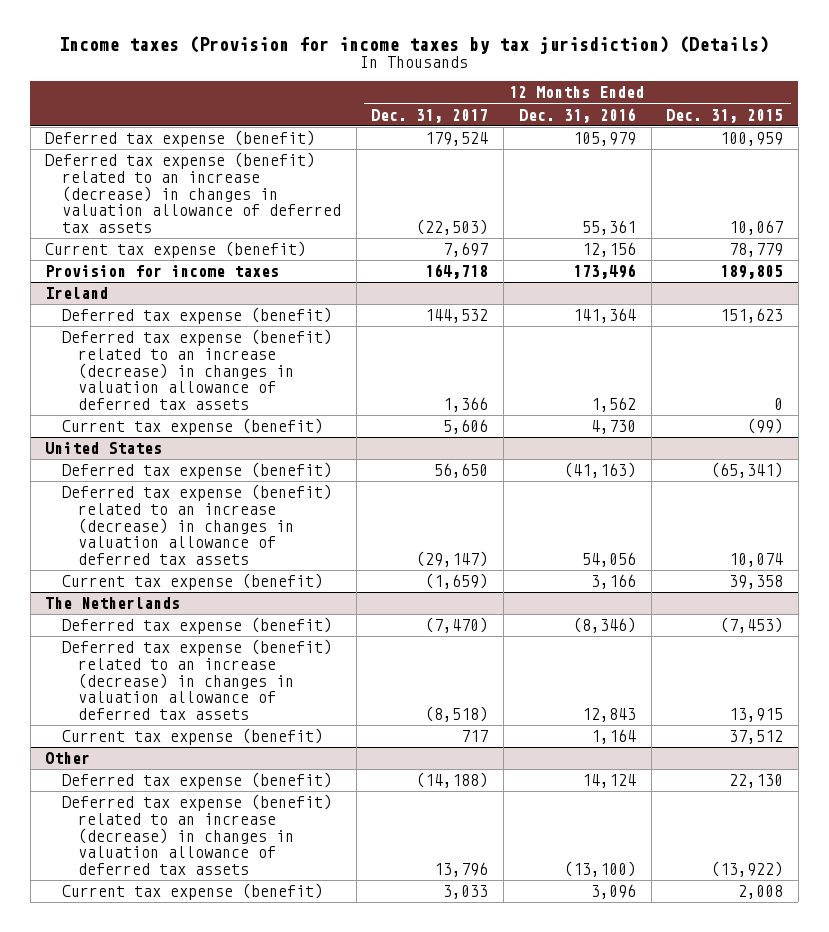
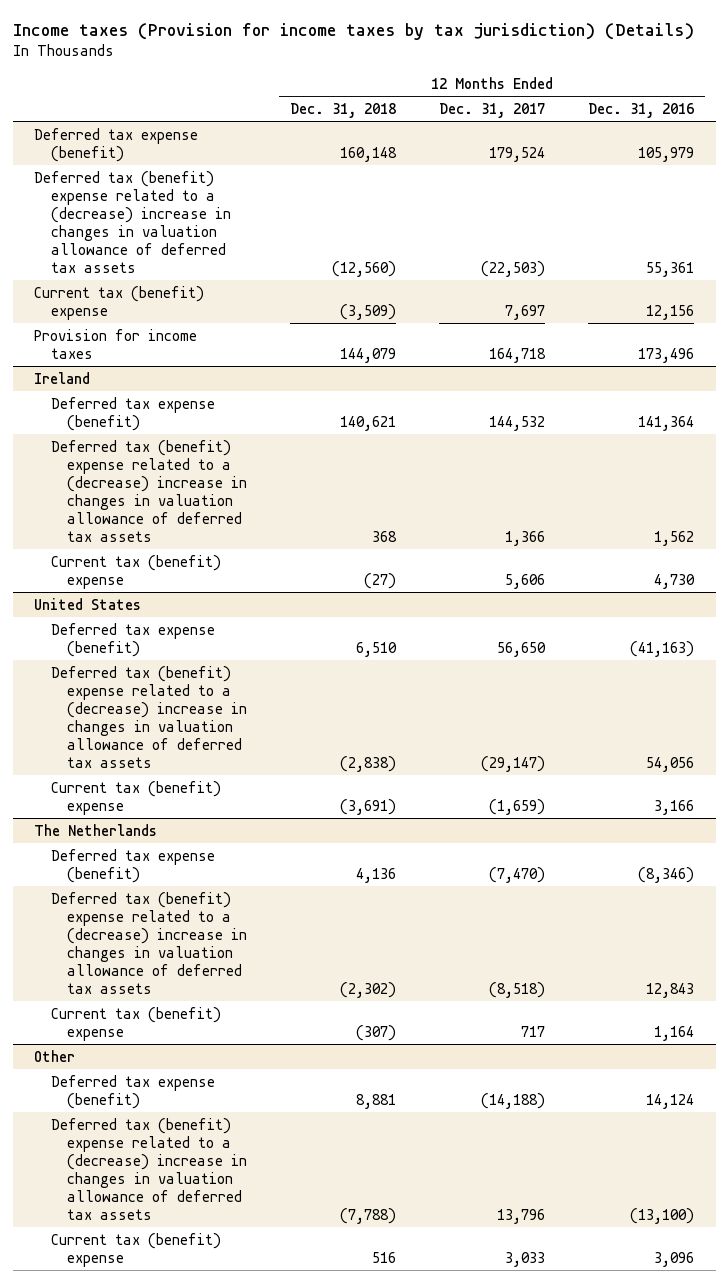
- | 12 Months Ended Dec. 31, 2017 | 12 Months Ended Dec. 31, 2016 | 12 Months Ended Dec. 31, 2015
+ | 12 Months Ended Dec. 31, 2018 | 12 Months Ended Dec. 31, 2017 | 12 Months Ended Dec. 31, 2016
- Deferred tax expense (benefit) related to an increase (decrease) in changes in valuation allowance of deferred tax assets | (22,503) | 55,361 | 10,067
- Current tax expense (benefit) | 7,697 | 12,156 | 78,779
+ Deferred tax (benefit) expense related to a (decrease) increase in changes in valuation allowance of deferred tax assets | (12,560) | (22,503) | 55,361
+ Current tax (benefit) expense | (3,509) | 7,697 | 12,156
@ Ireland
- Deferred tax expense (benefit) related to an increase (decrease) in changes in valuation allowance of deferred tax assets | 1,366 | 1,562 | 0
- Current tax expense (benefit) | 5,606 | 4,730 | (99)
+ Deferred tax (benefit) expense related to a (decrease) increase in changes in valuation allowance of deferred tax assets | 368 | 1,366 | 1,562
+ Current tax (benefit) expense | (27) | 5,606 | 4,730
@ United States
- Deferred tax expense (benefit) related to an increase (decrease) in changes in valuation allowance of deferred tax assets | (29,147) | 54,056 | 10,074
- Current tax expense (benefit) | (1,659) | 3,166 | 39,358
+ Deferred tax (benefit) expense related to a (decrease) increase in changes in valuation allowance of deferred tax assets | (2,838) | (29,147) | 54,056
+ Current tax (benefit) expense | (3,691) | (1,659) | 3,166
@ The Netherlands
- Deferred tax expense (benefit) related to an increase (decrease) in changes in valuation allowance of deferred tax assets | (8,518) | 12,843 | 13,915
- Current tax expense (benefit) | 717 | 1,164 | 37,512
+ Deferred tax (benefit) expense related to a (decrease) increase in changes in valuation allowance of deferred tax assets | (2,302) | (8,518) | 12,843
+ Current tax (benefit) expense | (307) | 717 | 1,164
@ Other
- Deferred tax expense (benefit) related to an increase (decrease) in changes in valuation allowance of deferred tax assets | 13,796 | (13,100) | (13,922)
- Current tax expense (benefit) | 3,033 | 3,096 | 2,008
+ Deferred tax (benefit) expense related to a (decrease) increase in changes in valuation allowance of deferred tax assets | (7,788) | 13,796 | (13,100)
+ Current tax (benefit) expense | 516 | 3,033 | 3,096

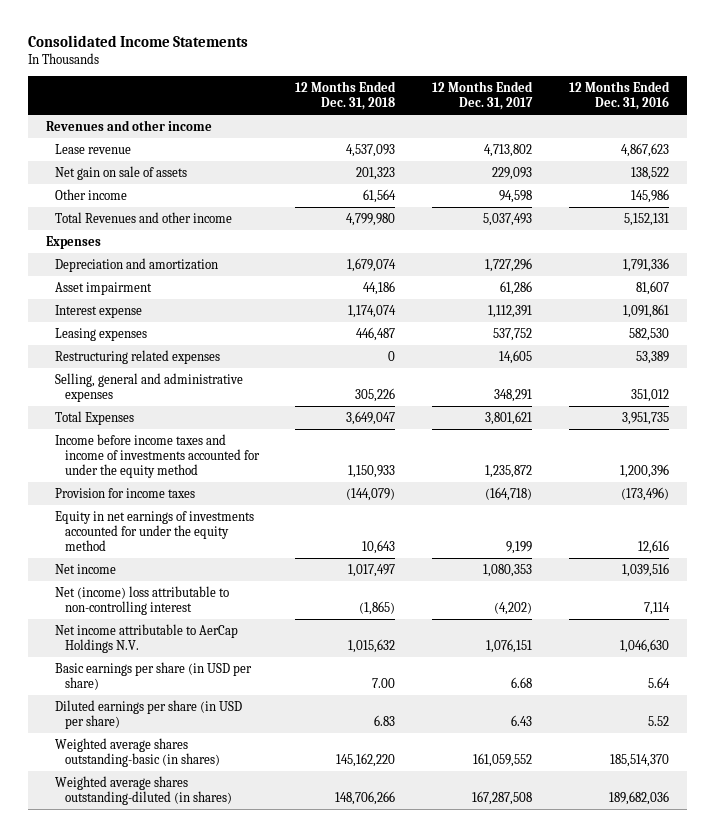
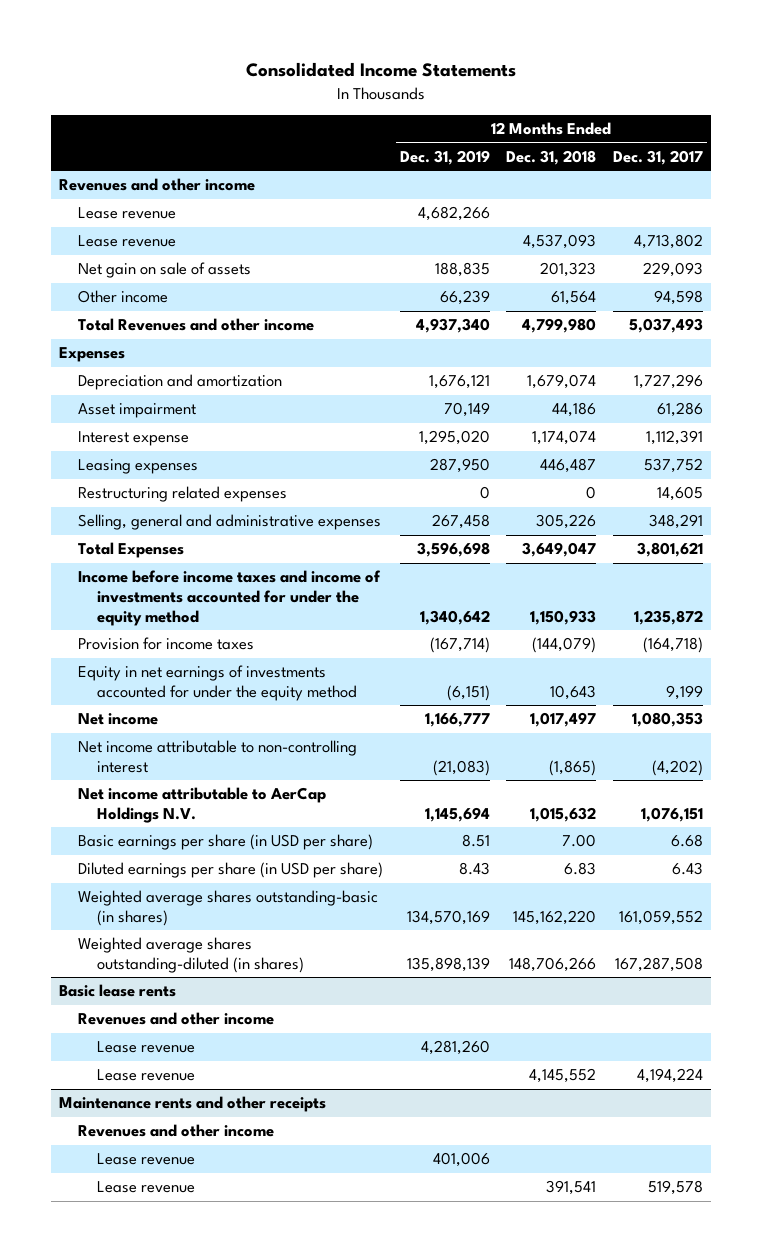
- | 12 Months Ended Dec. 31, 2018 | 12 Months Ended Dec. 31, 2017 | 12 Months Ended Dec. 31, 2016
+ | 12 Months Ended Dec. 31, 2019 | 12 Months Ended Dec. 31, 2018 | 12 Months Ended Dec. 31, 2017
+ Lease revenue | 4,682,266 | |
- Net (income) loss attributable to non-controlling interest | (1,865) | (4,202) | 7,114
+ Net income attributable to non-controlling interest | (21,083) | (1,865) | (4,202)
+ Basic lease rents
+ Revenues and other income
+ Lease revenue | 4,281,260 | |
+ Lease revenue | | 4,145,552 | 4,194,224
+ Maintenance rents and other receipts
+ Revenues and other income
+ Lease revenue | 401,006 | |
+ Lease revenue | | 391,541 | 519,578

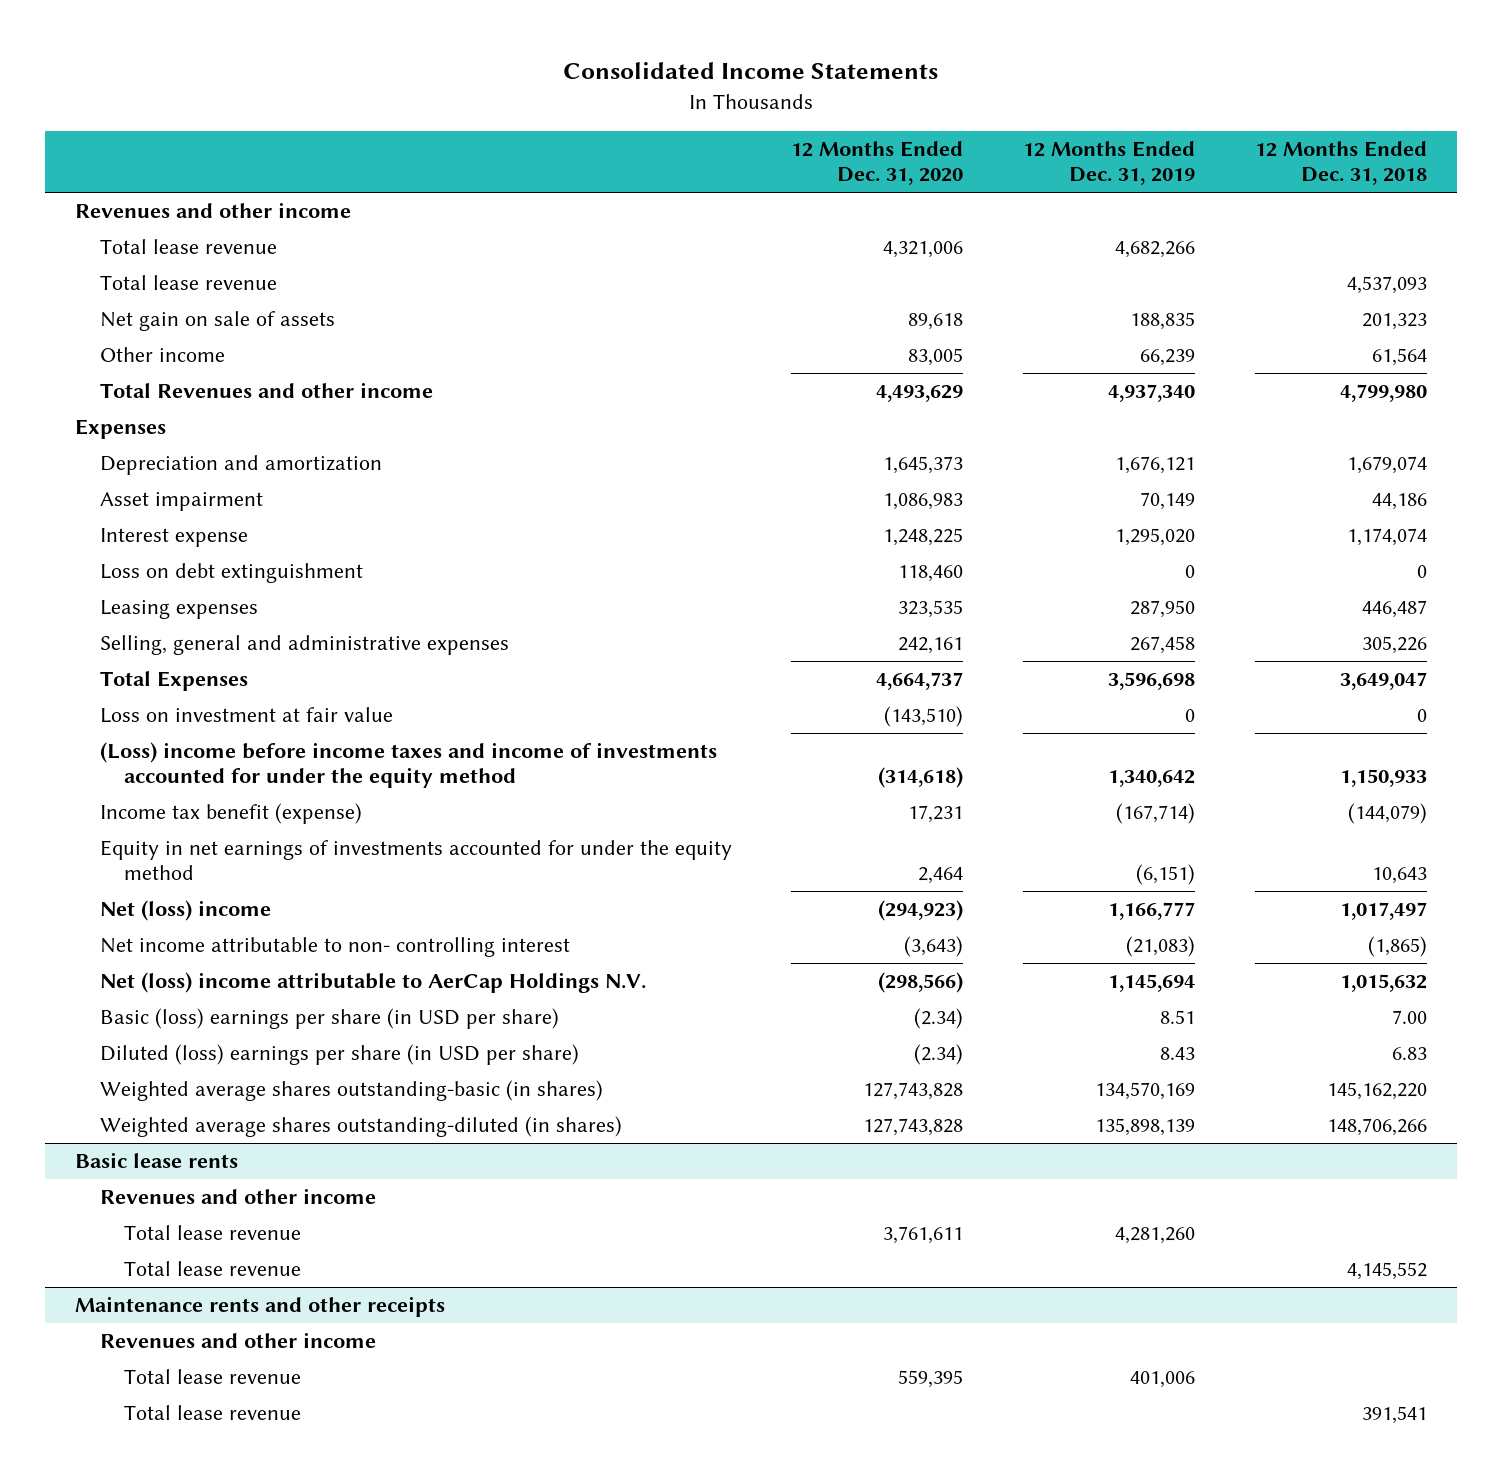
- | 12 Months Ended Dec. 31, 2019 | 12 Months Ended Dec. 31, 2018 | 12 Months Ended Dec. 31, 2017
+ | 12 Months Ended Dec. 31, 2020 | 12 Months Ended Dec. 31, 2019 | 12 Months Ended Dec. 31, 2018
- Lease revenue | 4,682,266 | |
- Lease revenue | | 4,537,093 | 4,713,802
+ Total lease revenue | 4,321,006 | 4,682,266 |
+ Total lease revenue | | | 4,537,093
+ Loss on debt extinguishment | 118,460 | 0 | 0
- Restructuring related expenses | 0 | 0 | 14,605
- Income before income taxes and income of investments accounted for under the equity method | 1,340,642 | 1,150,933 | 1,235,872
- Provision for income taxes | (167,714) | (144,079) | (164,718)
+ Loss on investment at fair value | (143,510) | 0 | 0
+ (Loss) income before income taxes and income of investments accounted for under the equity method | (314,618) | 1,340,642 | 1,150,933
+ Income tax benefit (expense) | 17,231 | (167,714) | (144,079)
- Net income | 1,166,777 | 1,017,497 | 1,080,353
- Net income attributable to non-controlling interest | (21,083) | (1,865) | (4,202)
- Net income attributable to AerCap Holdings N.V. | 1,145,694 | 1,015,632 | 1,076,151
- Basic earnings per share (in USD per share) | 8.51 | 7.00 | 6.68
- Diluted earnings per share (in USD per share) | 8.43 | 6.83 | 6.43
+ Net (loss) income | (294,923) | 1,166,777 | 1,017,497
+ Net income attributable to non- controlling interest | (3,643) | (21,083) | (1,865)
+ Net (loss) income attributable to AerCap Holdings N.V. | (298,566) | 1,145,694 | 1,015,632
+ Basic (loss) earnings per share (in USD per share) | (2.34) | 8.51 | 7.00
+ Diluted (loss) earnings per share (in USD per share) | (2.34) | 8.43 | 6.83
@ Basic lease rents
- Lease revenue | 4,281,260 | |
- Lease revenue | | 4,145,552 | 4,194,224
+ Total lease revenue | 3,761,611 | 4,281,260 |
+ Total lease revenue | | | 4,145,552
@ Maintenance rents and other receipts
- Lease revenue | 401,006 | |
- Lease revenue | | 391,541 | 519,578
+ Total lease revenue | 559,395 | 401,006 |
+ Total lease revenue | | | 391,541

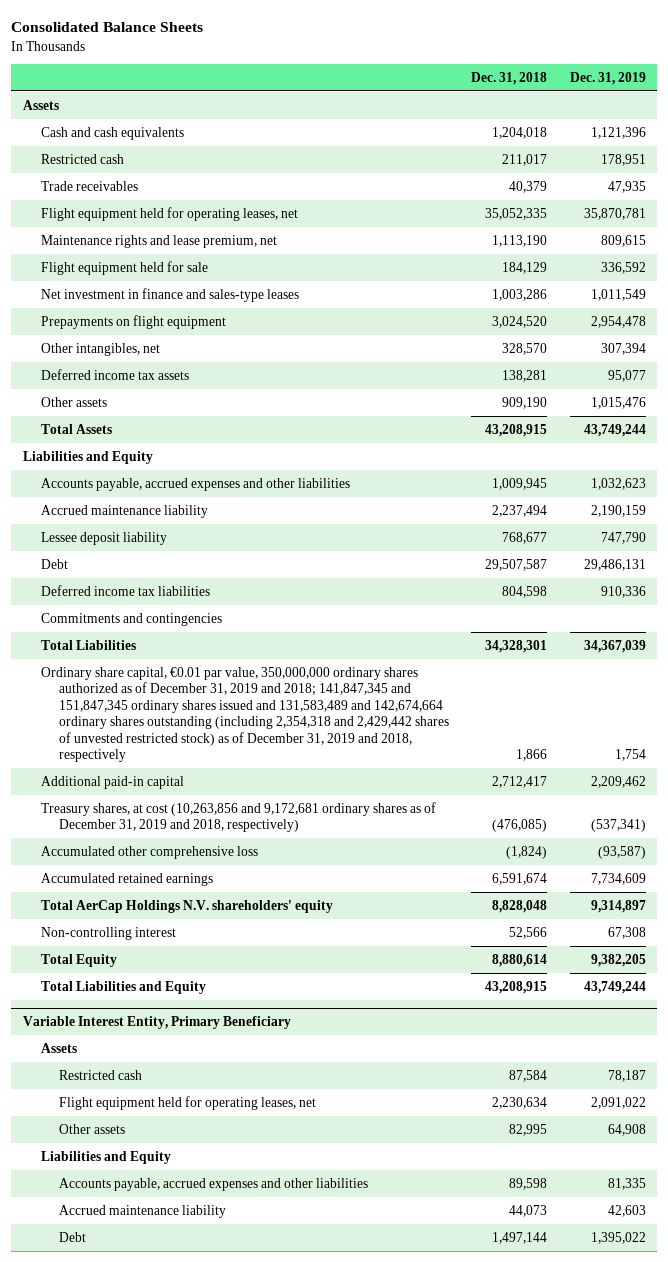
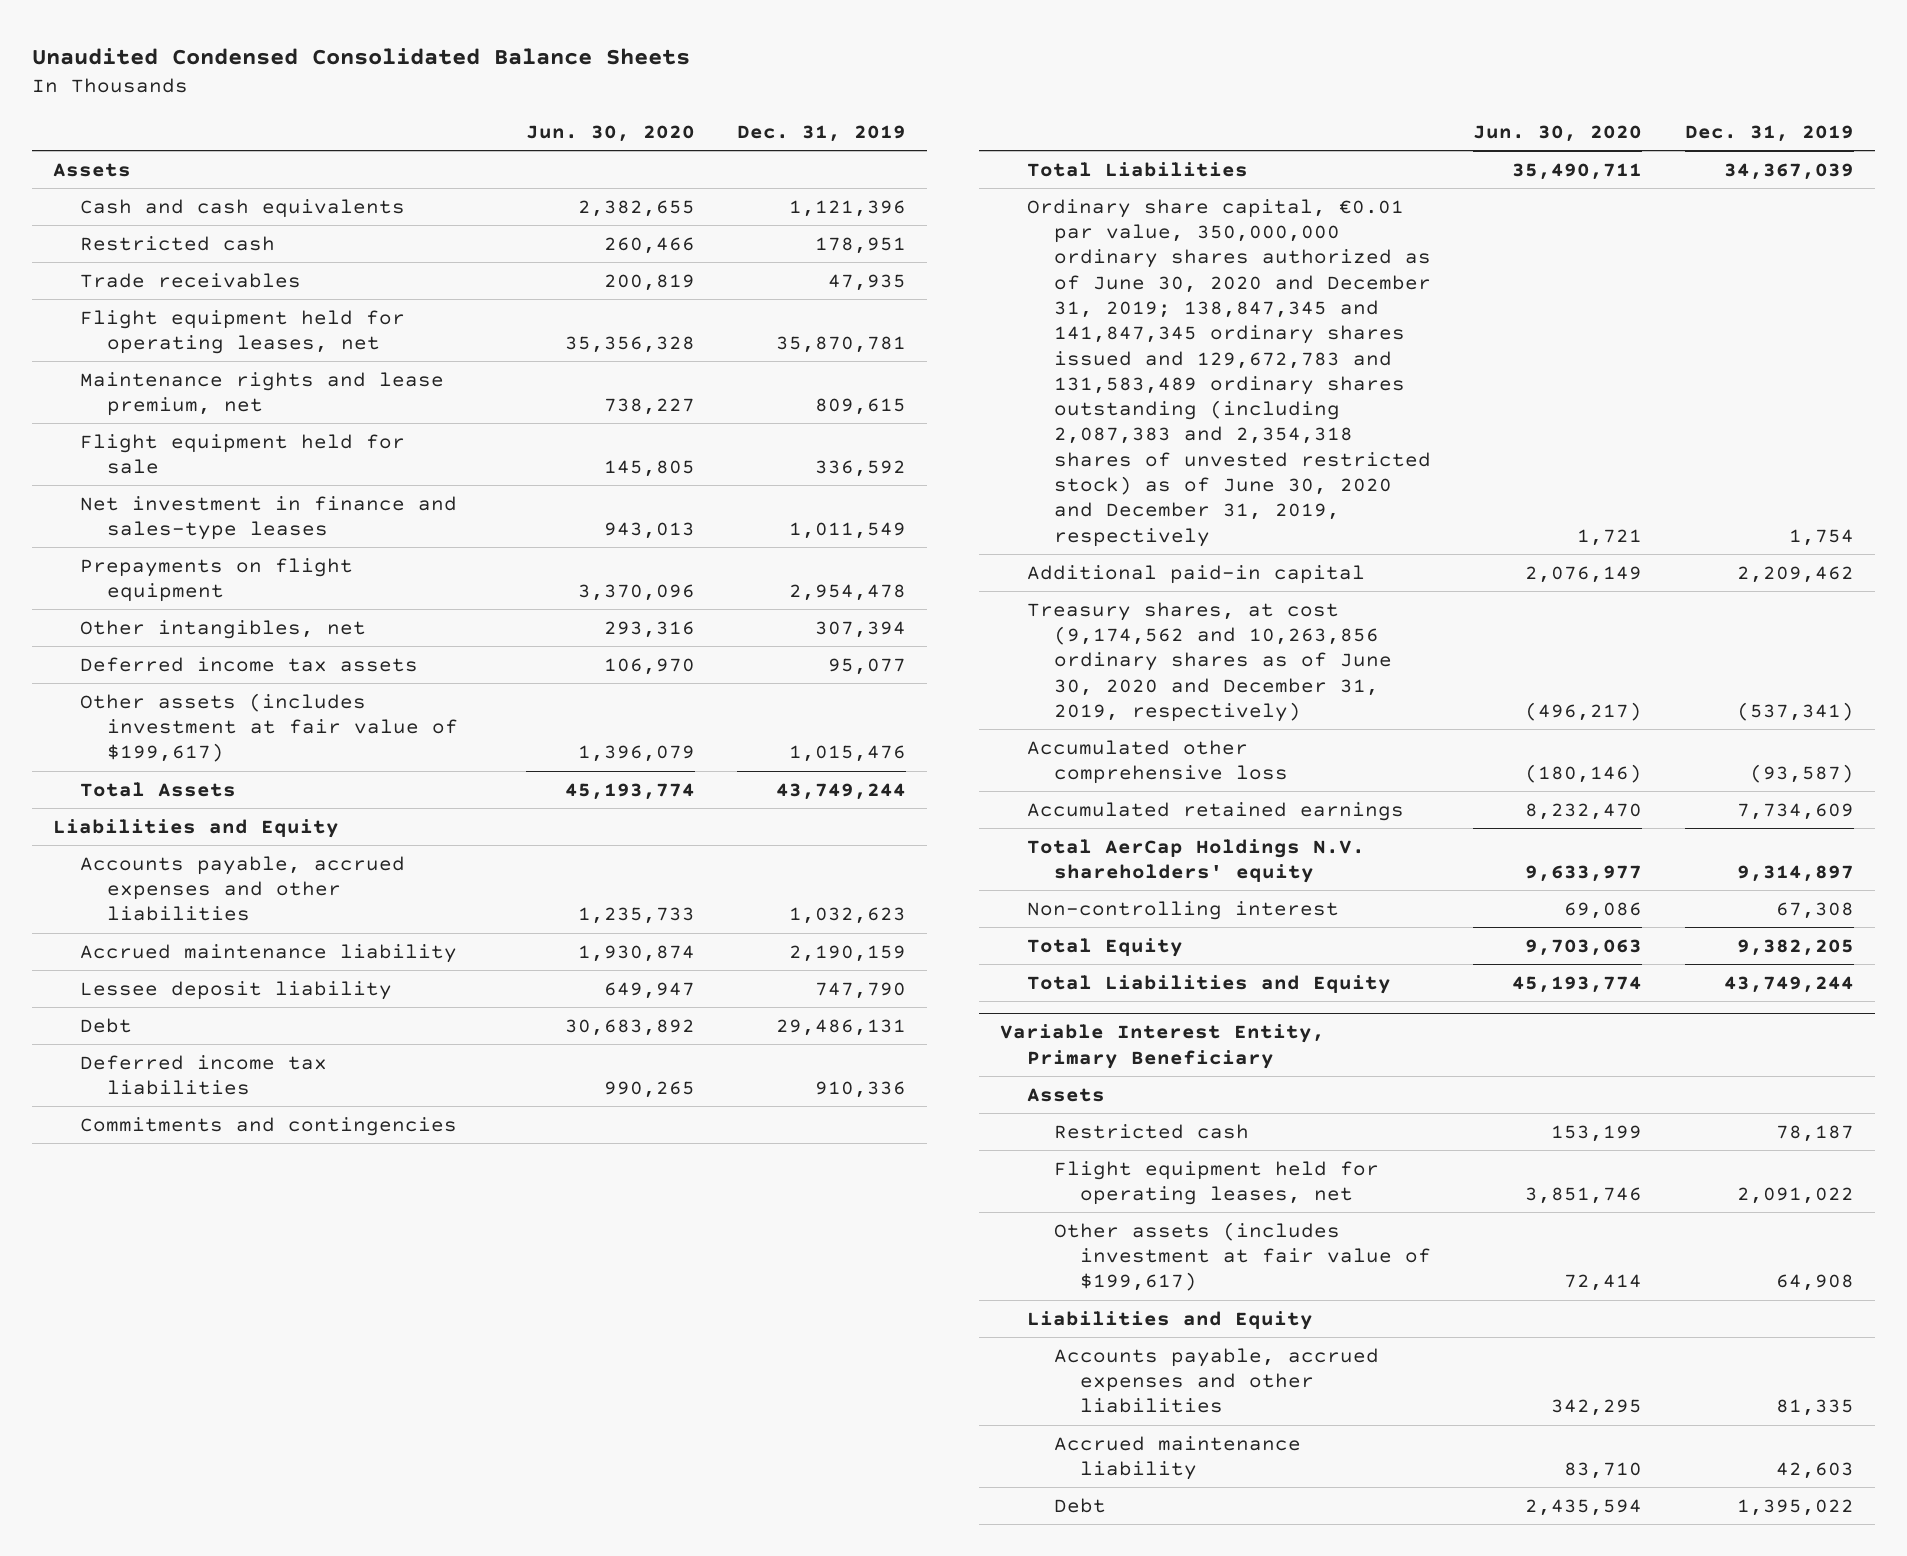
- Consolidated Balance Sheets
+ Unaudited Condensed Consolidated Balance Sheets
- | Dec. 31, 2018 | Dec. 31, 2019
+ | Jun. 30, 2020 | Dec. 31, 2019
- Other assets | 909,190 | 1,015,476
+ Other assets (includes investment at fair value of $199,617) | 1,396,079 | 1,015,476
- Ordinary share capital, €0.01 par value, 350,000,000 ordinary shares authorized as of December 31, 2019 and 2018; 141,847,345 and 151,847,345 ordinary shares issued and 131,583,489 and 142,674,664 ordinary shares outstanding (including 2,354,318 and 2,429,442 shares of unvested restricted stock) as of December 31, 2019 and 2018, respectively | 1,866 | 1,754
+ Ordinary share capital, €0.01 par value, 350,000,000 ordinary shares authorized as of June 30, 2020 and December 31, 2019; 138,847,345 and 141,847,345 ordinary shares issued and 129,672,783 and 131,583,489 ordinary shares outstanding (including 2,087,383 and 2,354,318 shares of unvested restricted stock) as of June 30, 2020 and December 31, 2019, respectively | 1,721 | 1,754
- Treasury shares, at cost (10,263,856 and 9,172,681 ordinary shares as of December 31, 2019 and 2018, respectively) | (476,085) | (537,341)
+ Treasury shares, at cost (9,174,562 and 10,263,856 ordinary shares as of June 30, 2020 and December 31, 2019, respectively) | (496,217) | (537,341)
@ Variable Interest Entity, Primary Beneficiary
- Other assets | 82,995 | 64,908
+ Other assets (includes investment at fair value of $199,617) | 72,414 | 64,908

